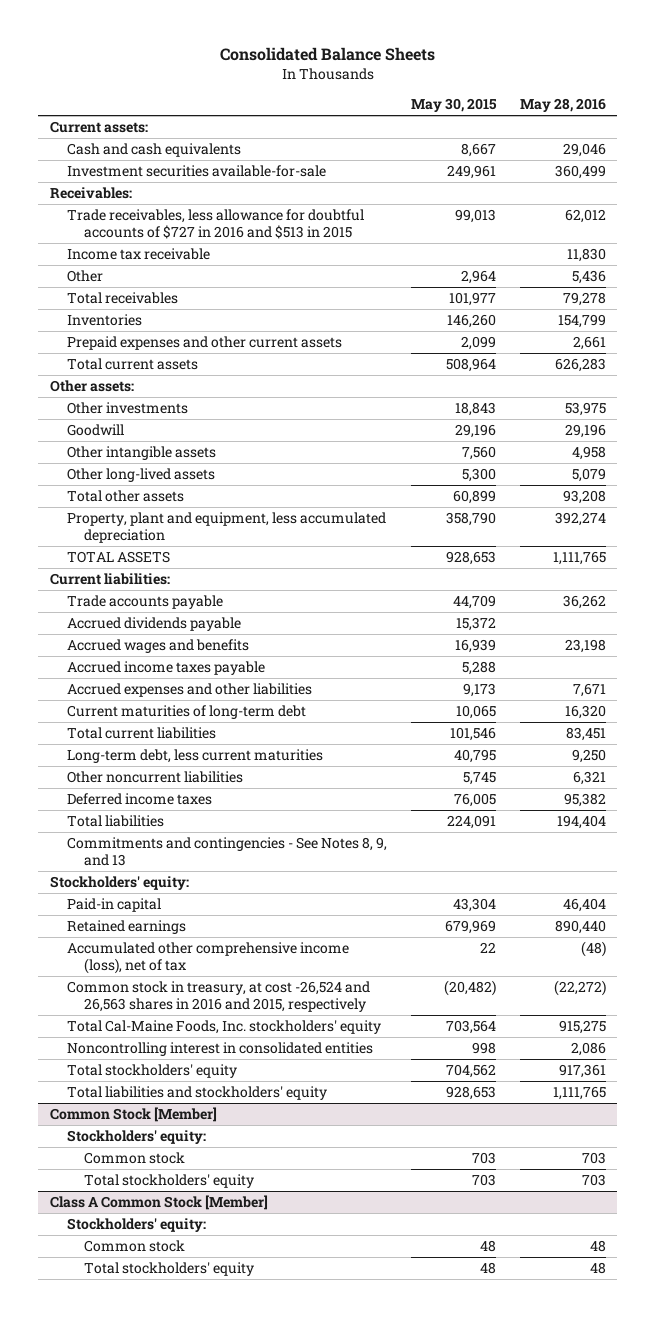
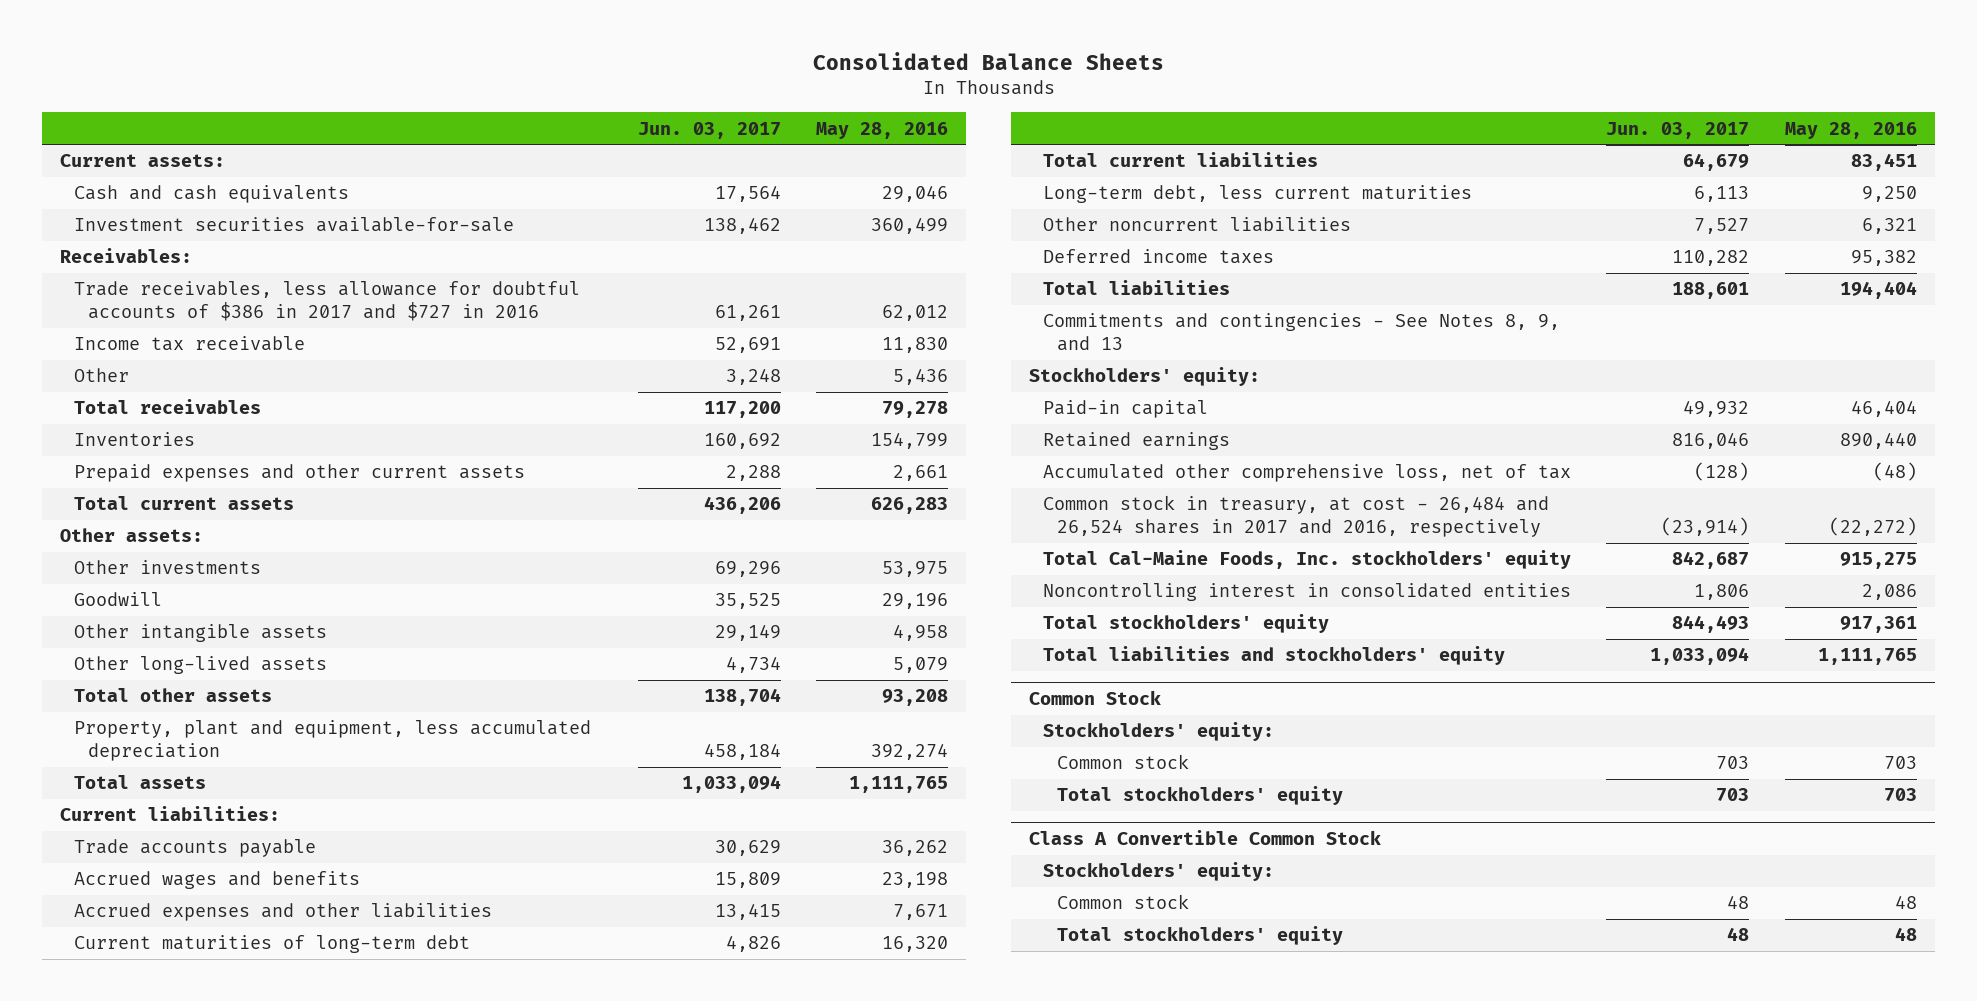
- | May 30, 2015 | May 28, 2016
+ | Jun. 03, 2017 | May 28, 2016
- Trade receivables, less allowance for doubtful accounts of $727 in 2016 and $513 in 2015 | 99,013 | 62,012
+ Trade receivables, less allowance for doubtful accounts of $386 in 2017 and $727 in 2016 | 61,261 | 62,012
- TOTAL ASSETS | 928,653 | 1,111,765
+ Total assets | 1,033,094 | 1,111,765
- Accrued dividends payable | 15,372 |
- Accrued income taxes payable | 5,288 |
- Accumulated other comprehensive income (loss), net of tax | 22 | (48)
- Common stock in treasury, at cost -26,524 and 26,563 shares in 2016 and 2015, respectively | (20,482) | (22,272)
+ Accumulated other comprehensive loss, net of tax | (128) | (48)
+ Common stock in treasury, at cost - 26,484 and 26,524 shares in 2017 and 2016, respectively | (23,914) | (22,272)
- Common Stock [Member]
+ Common Stock
- Class A Common Stock [Member]
+ Class A Convertible Common Stock

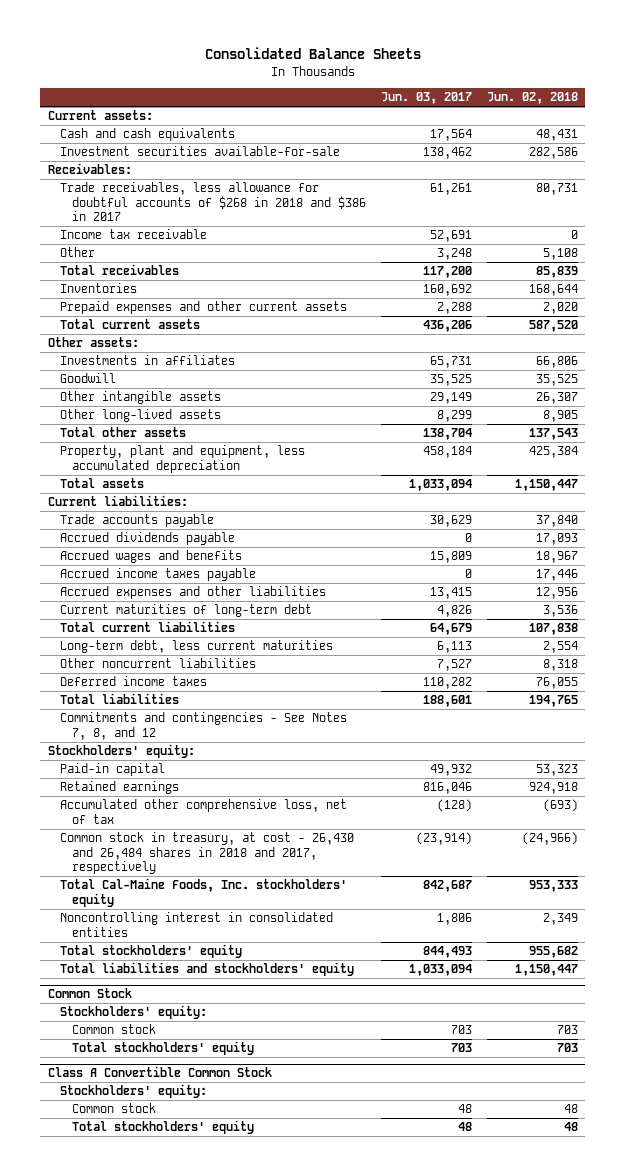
- | Jun. 03, 2017 | May 28, 2016
+ | Jun. 03, 2017 | Jun. 02, 2018
- Trade receivables, less allowance for doubtful accounts of $386 in 2017 and $727 in 2016 | 61,261 | 62,012
+ Trade receivables, less allowance for doubtful accounts of $268 in 2018 and $386 in 2017 | 61,261 | 80,731
- Other investments | 69,296 | 53,975
+ Investments in affiliates | 65,731 | 66,806
- Other long-lived assets | 4,734 | 5,079
+ Other long-lived assets | 8,299 | 8,905
+ Accrued dividends payable | 0 | 17,093
+ Accrued income taxes payable | 0 | 17,446
- Commitments and contingencies - See Notes 8, 9, and 13
+ Commitments and contingencies - See Notes 7, 8, and 12
- Common stock in treasury, at cost - 26,484 and 26,524 shares in 2017 and 2016, respectively | (23,914) | (22,272)
+ Common stock in treasury, at cost - 26,430 and 26,484 shares in 2018 and 2017, respectively | (23,914) | (24,966)

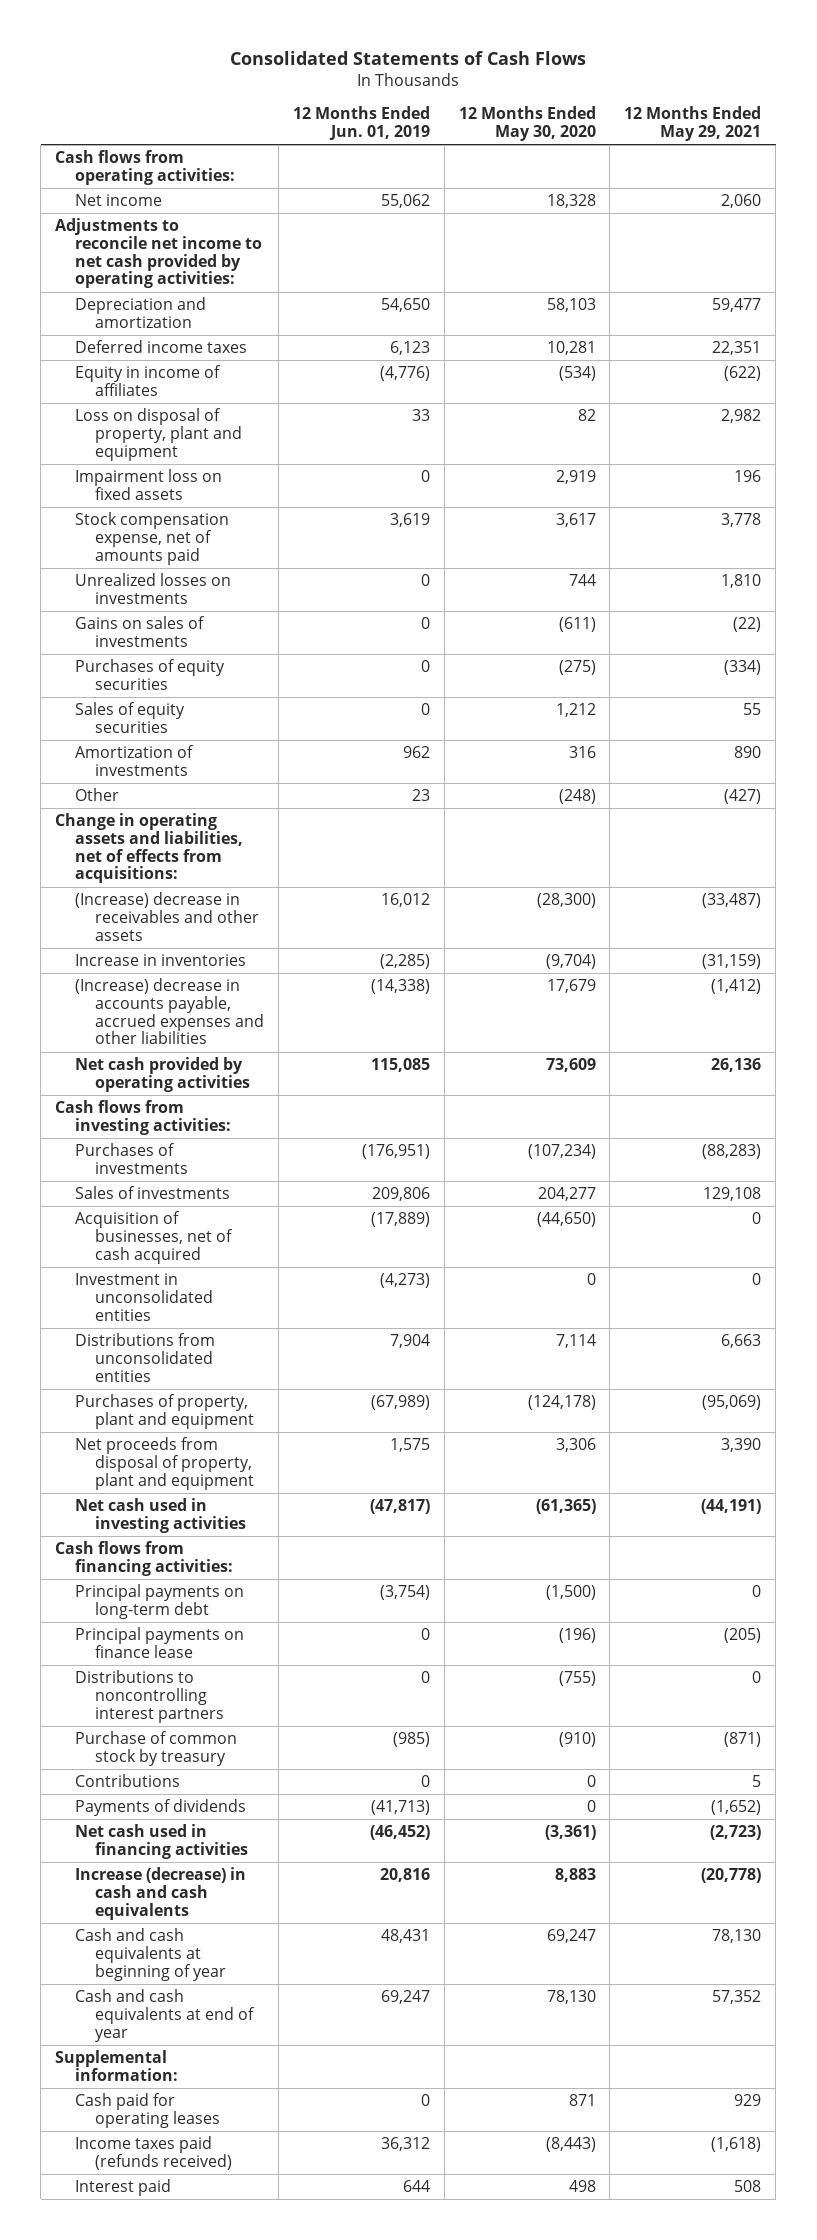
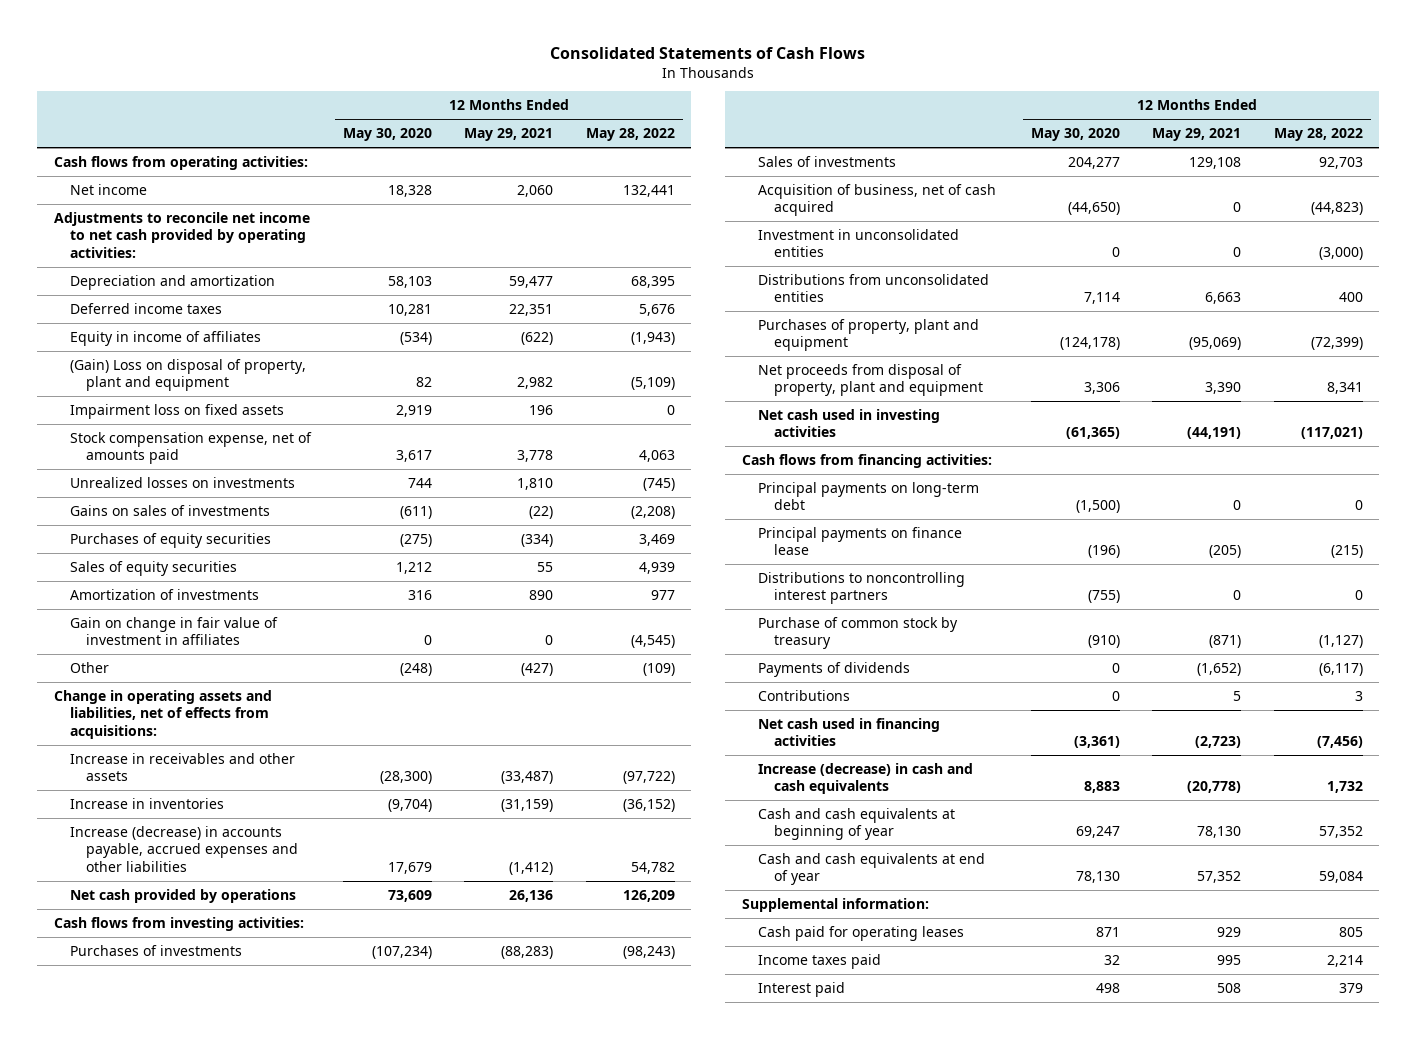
- | 12 Months Ended Jun. 01, 2019 | 12 Months Ended May 30, 2020 | 12 Months Ended May 29, 2021
+ | 12 Months Ended May 30, 2020 | 12 Months Ended May 29, 2021 | 12 Months Ended May 28, 2022
- Loss on disposal of property, plant and equipment | 33 | 82 | 2,982
+ (Gain) Loss on disposal of property, plant and equipment | 82 | 2,982 | (5,109)
+ Gain on change in fair value of investment in affiliates | 0 | 0 | (4,545)
- (Increase) decrease in receivables and other assets | 16,012 | (28,300) | (33,487)
+ Increase in receivables and other assets | (28,300) | (33,487) | (97,722)
- (Increase) decrease in accounts payable, accrued expenses and other liabilities | (14,338) | 17,679 | (1,412)
- Net cash provided by operating activities | 115,085 | 73,609 | 26,136
+ Increase (decrease) in accounts payable, accrued expenses and other liabilities | 17,679 | (1,412) | 54,782
+ Net cash provided by operations | 73,609 | 26,136 | 126,209
- Acquisition of businesses, net of cash acquired | (17,889) | (44,650) | 0
+ Acquisition of business, net of cash acquired | (44,650) | 0 | (44,823)
moved down: Contributions | 0 | 5 | 3
- Income taxes paid (refunds received) | 36,312 | (8,443) | (1,618)
+ Income taxes paid | 32 | 995 | 2,214

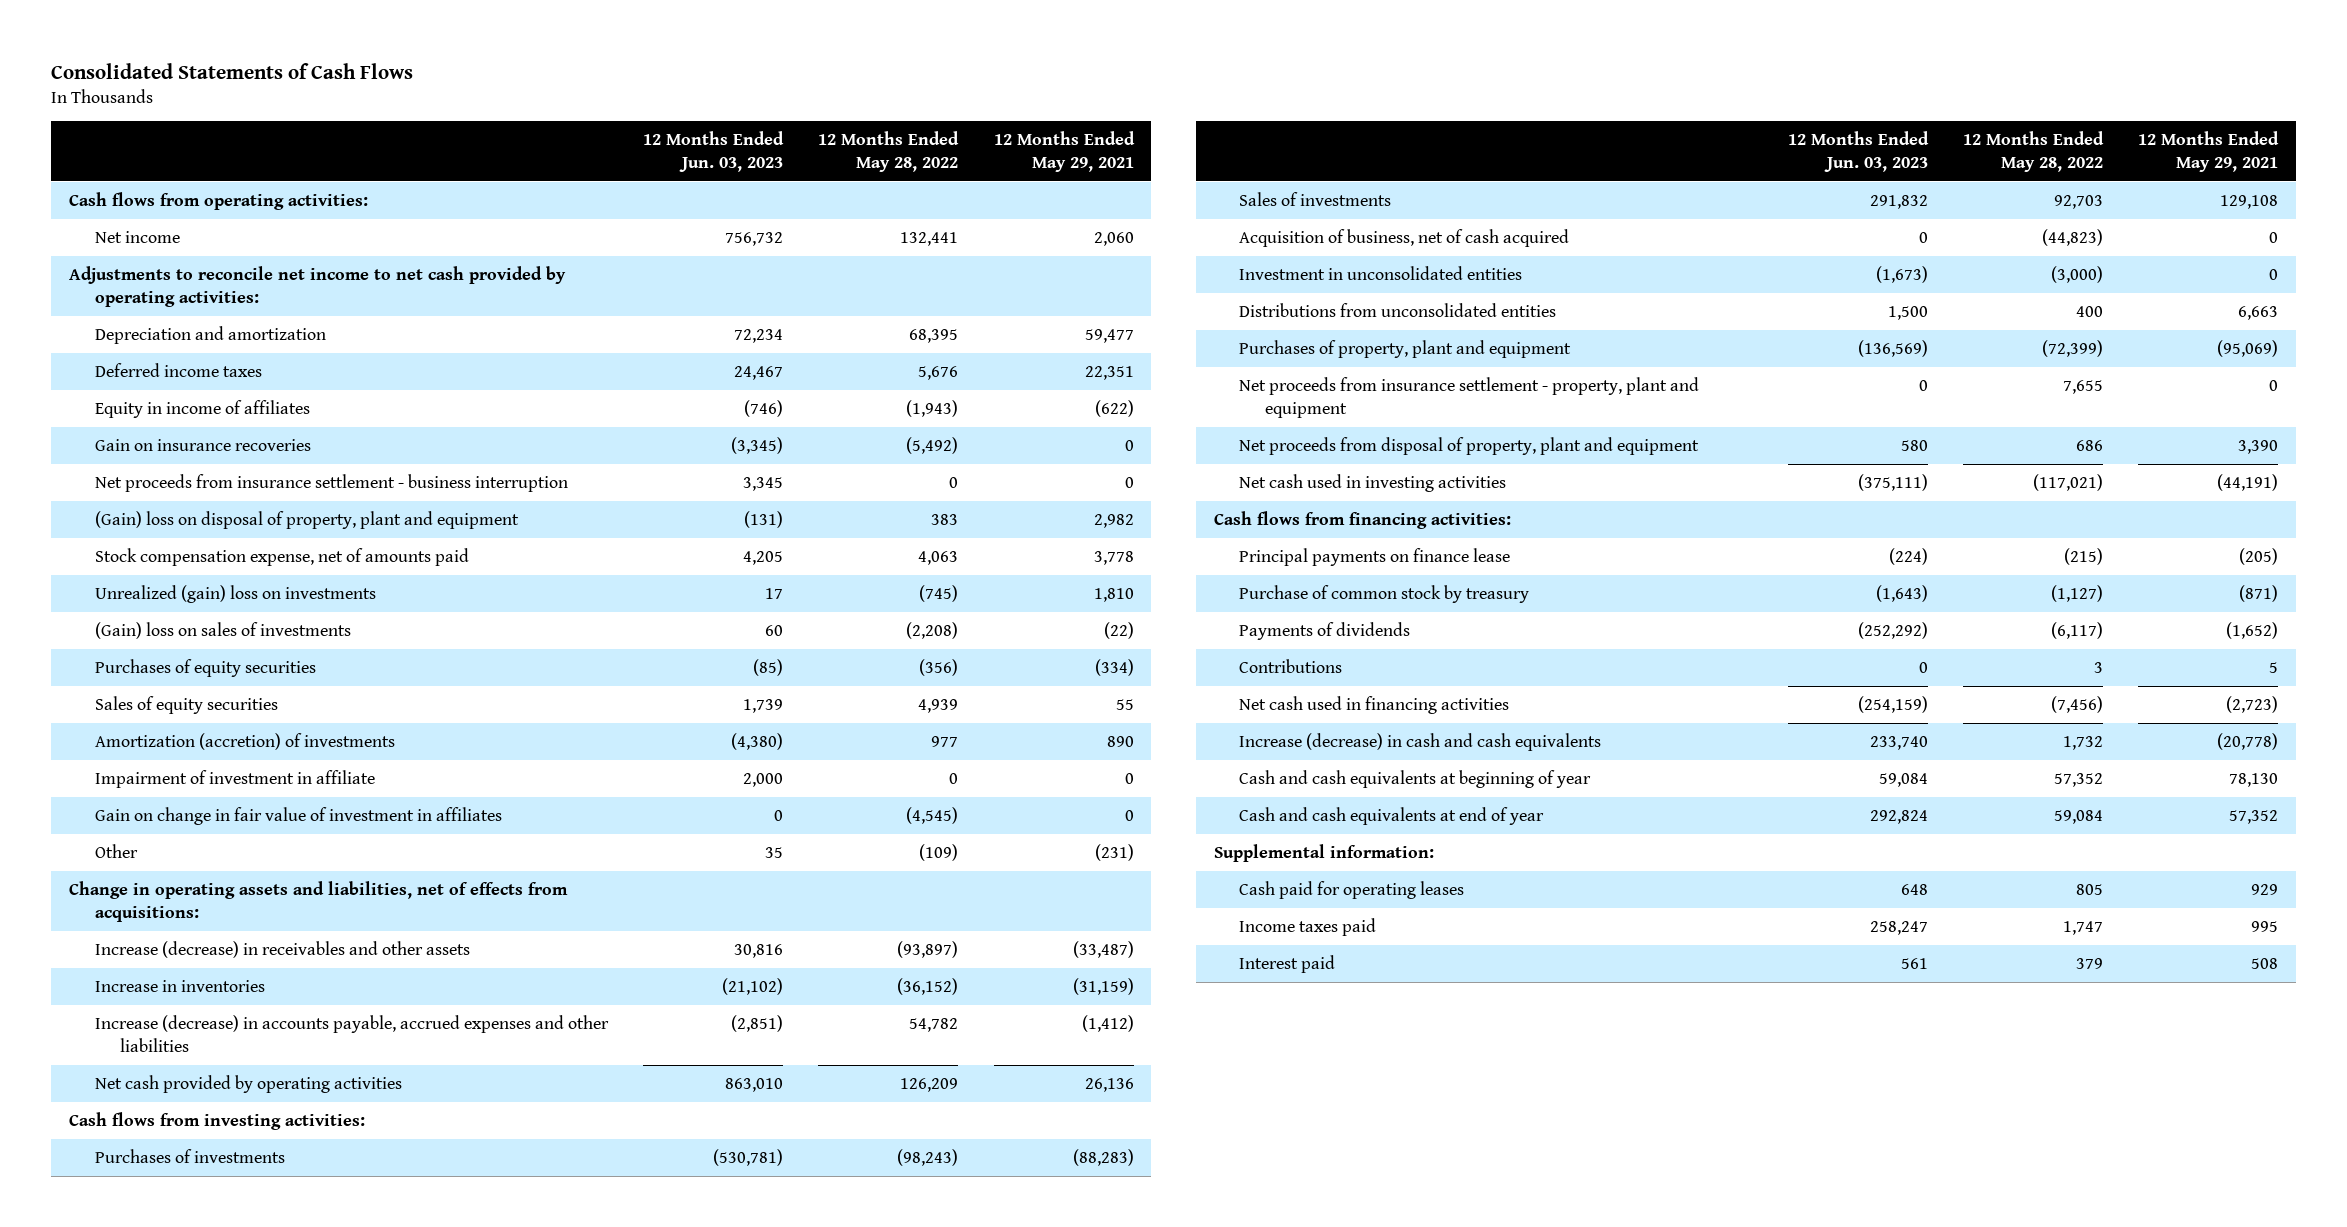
- | 12 Months Ended May 30, 2020 | 12 Months Ended May 29, 2021 | 12 Months Ended May 28, 2022
+ | 12 Months Ended Jun. 03, 2023 | 12 Months Ended May 28, 2022 | 12 Months Ended May 29, 2021
- (Gain) Loss on disposal of property, plant and equipment | 82 | 2,982 | (5,109)
- Impairment loss on fixed assets | 2,919 | 196 | 0
+ Gain on insurance recoveries | (3,345) | (5,492) | 0
+ Net proceeds from insurance settlement - business interruption | 3,345 | 0 | 0
+ (Gain) loss on disposal of property, plant and equipment | (131) | 383 | 2,982
- Unrealized losses on investments | 744 | 1,810 | (745)
- Gains on sales of investments | (611) | (22) | (2,208)
- Purchases of equity securities | (275) | (334) | 3,469
+ Unrealized (gain) loss on investments | 17 | (745) | 1,810
+ (Gain) loss on sales of investments | 60 | (2,208) | (22)
+ Purchases of equity securities | (85) | (356) | (334)
- Amortization of investments | 316 | 890 | 977
+ Amortization (accretion) of investments | (4,380) | 977 | 890
+ Impairment of investment in affiliate | 2,000 | 0 | 0
- Other | (248) | (427) | (109)
+ Other | 35 | (109) | (231)
- Increase in receivables and other assets | (28,300) | (33,487) | (97,722)
+ Increase (decrease) in receivables and other assets | 30,816 | (93,897) | (33,487)
- Net cash provided by operations | 73,609 | 26,136 | 126,209
+ Net cash provided by operating activities | 863,010 | 126,209 | 26,136
- Net proceeds from disposal of property, plant and equipment | 3,306 | 3,390 | 8,341
+ Net proceeds from insurance settlement - property, plant and equipment | 0 | 7,655 | 0
+ Net proceeds from disposal of property, plant and equipment | 580 | 686 | 3,390
- Principal payments on long-term debt | (1,500) | 0 | 0
- Distributions to noncontrolling interest partners | (755) | 0 | 0
- Income taxes paid | 32 | 995 | 2,214
+ Income taxes paid | 258,247 | 1,747 | 995

